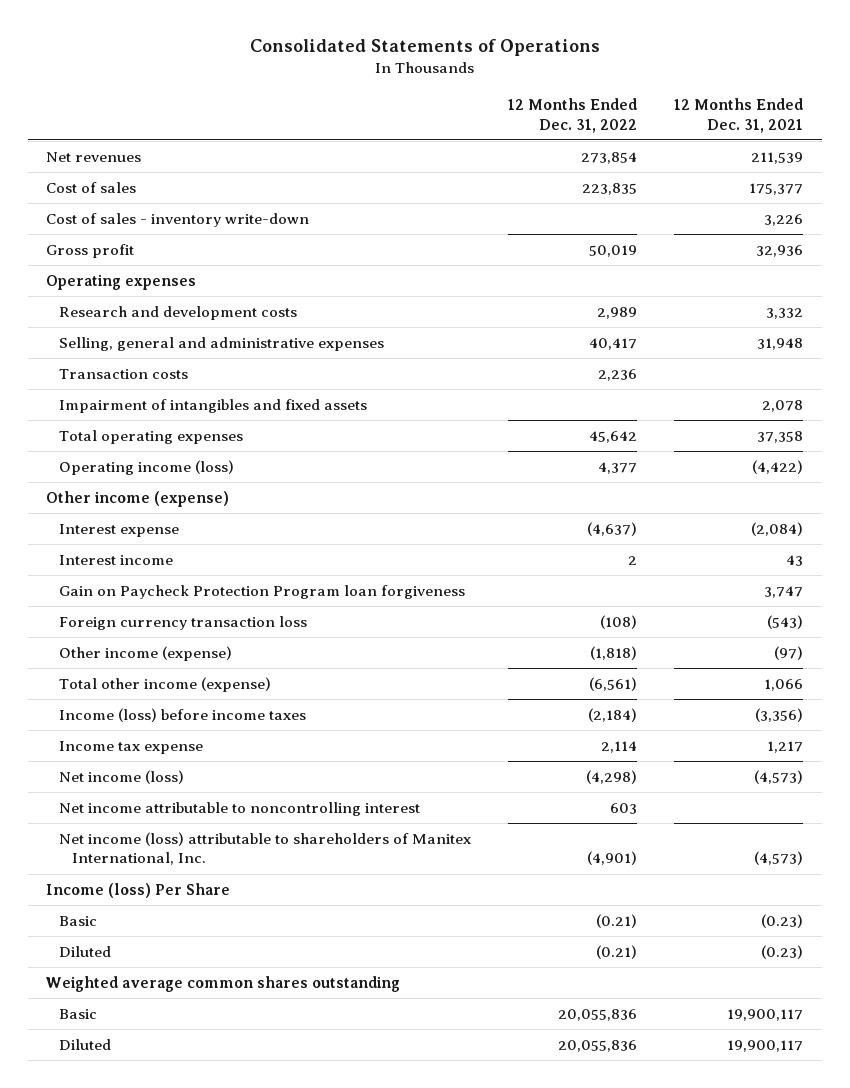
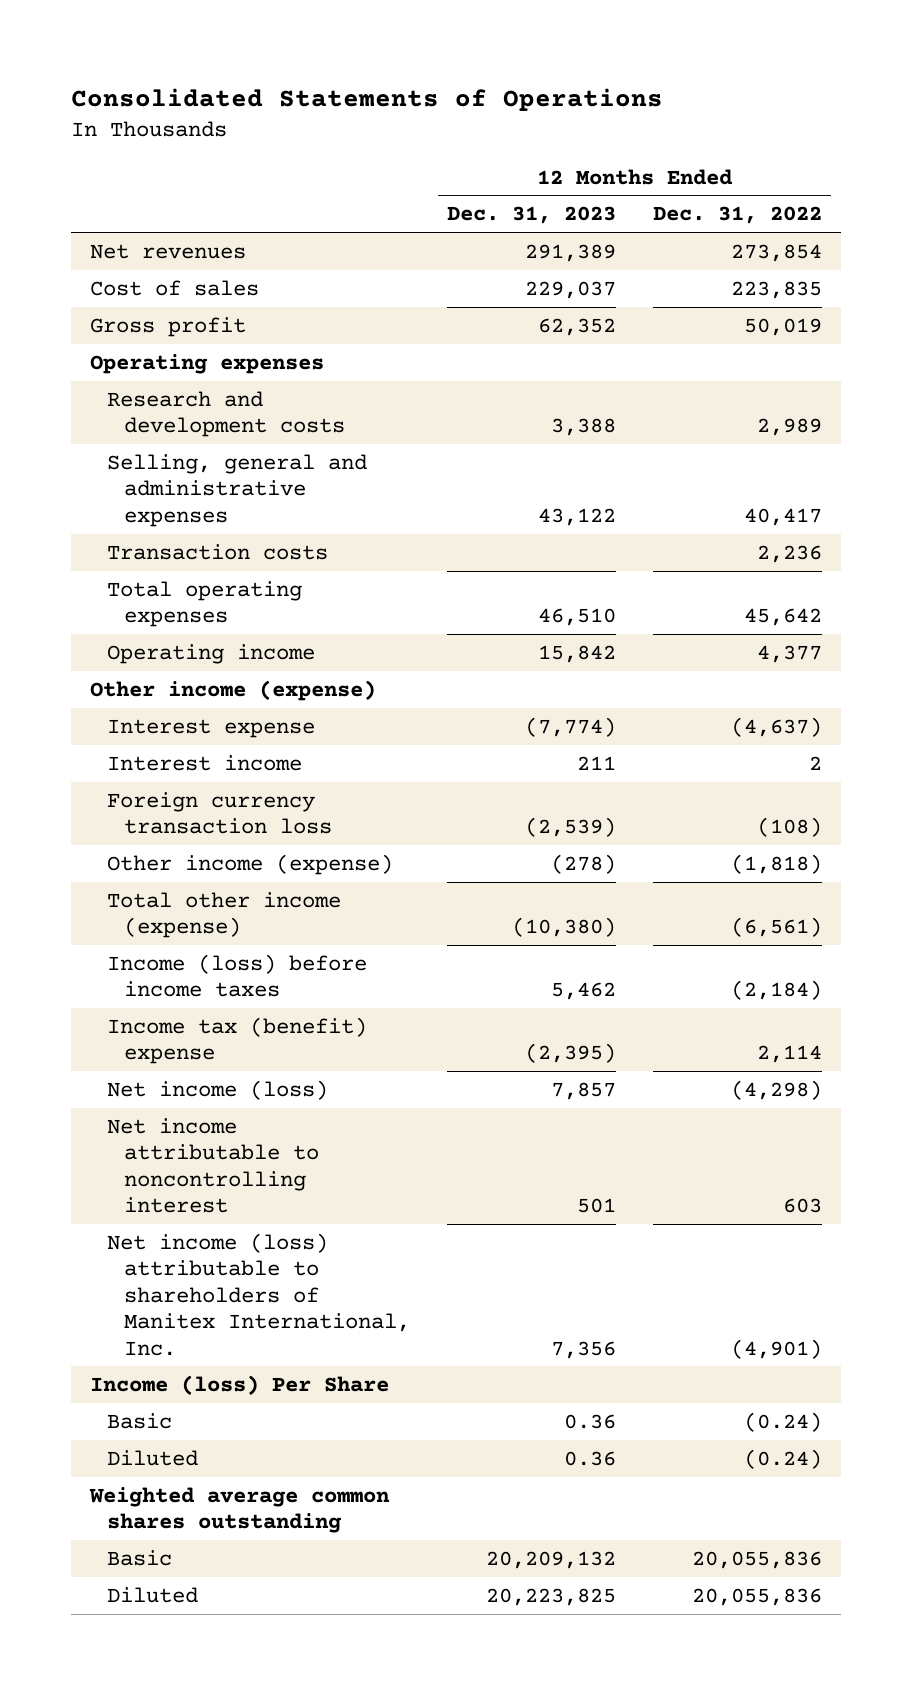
- | 12 Months Ended Dec. 31, 2022 | 12 Months Ended Dec. 31, 2021
+ | 12 Months Ended Dec. 31, 2023 | 12 Months Ended Dec. 31, 2022
- Cost of sales - inventory write-down | | 3,226
- Impairment of intangibles and fixed assets | | 2,078
- Operating income (loss) | 4,377 | (4,422)
+ Operating income | 15,842 | 4,377
- Gain on Paycheck Protection Program loan forgiveness | | 3,747
- Income tax expense | 2,114 | 1,217
+ Income tax (benefit) expense | (2,395) | 2,114
- Basic | (0.21) | (0.23)
- Diluted | (0.21) | (0.23)
+ Basic | 0.36 | (0.24)
+ Diluted | 0.36 | (0.24)

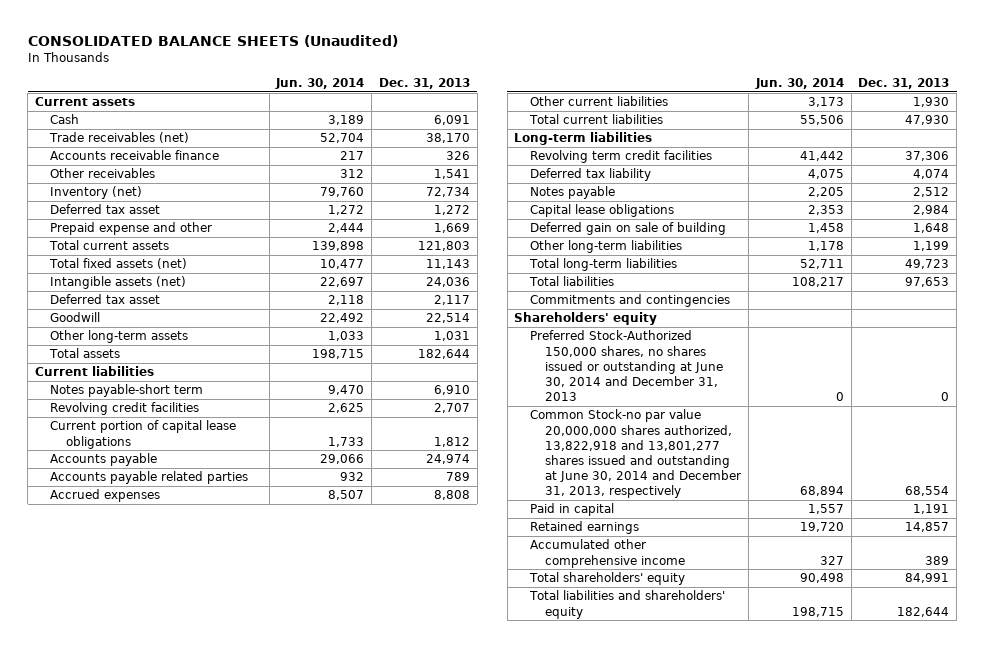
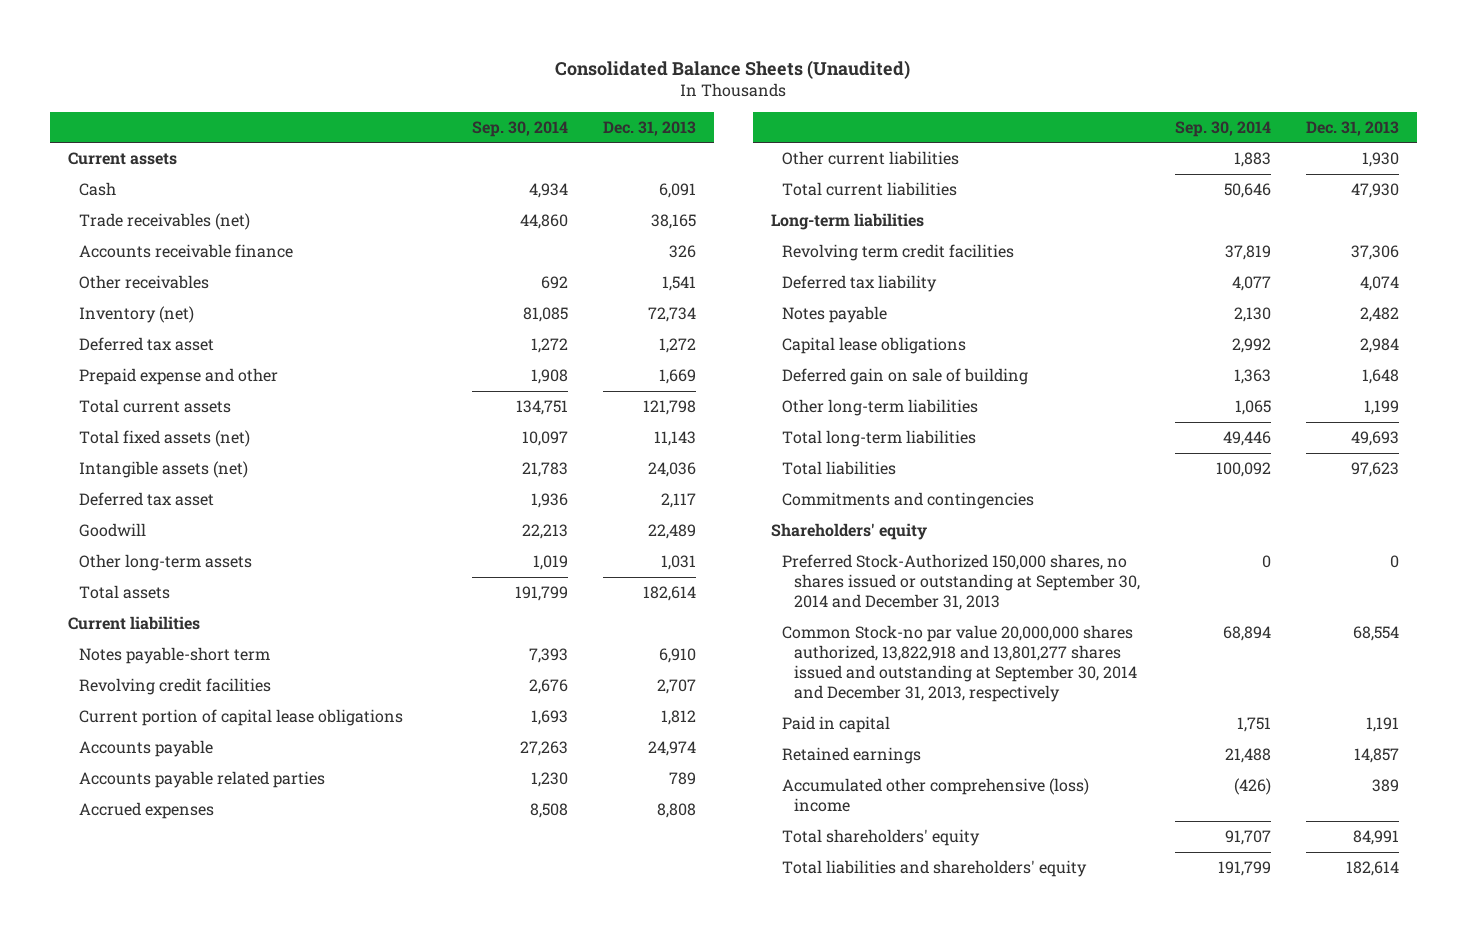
- CONSOLIDATED BALANCE SHEETS (Unaudited)
+ Consolidated Balance Sheets (Unaudited)
- | Jun. 30, 2014 | Dec. 31, 2013
+ | Sep. 30, 2014 | Dec. 31, 2013
- Trade receivables (net) | 52,704 | 38,170
+ Trade receivables (net) | 44,860 | 38,165
- Total current assets | 139,898 | 121,803
+ Total current assets | 134,751 | 121,798
- Goodwill | 22,492 | 22,514
+ Goodwill | 22,213 | 22,489
- Total assets | 198,715 | 182,644
+ Total assets | 191,799 | 182,614
- Notes payable | 2,205 | 2,512
+ Notes payable | 2,130 | 2,482
- Total long-term liabilities | 52,711 | 49,723
- Total liabilities | 108,217 | 97,653
+ Total long-term liabilities | 49,446 | 49,693
+ Total liabilities | 100,092 | 97,623
- Preferred Stock-Authorized 150,000 shares, no shares issued or outstanding at June 30, 2014 and December 31, 2013 | 0 | 0
- Common Stock-no par value 20,000,000 shares authorized, 13,822,918 and 13,801,277 shares issued and outstanding at June 30, 2014 and December 31, 2013, respectively | 68,894 | 68,554
+ Preferred Stock-Authorized 150,000 shares, no shares issued or outstanding at September 30, 2014 and December 31, 2013 | 0 | 0
+ Common Stock-no par value 20,000,000 shares authorized, 13,822,918 and 13,801,277 shares issued and outstanding at September 30, 2014 and December 31, 2013, respectively | 68,894 | 68,554
- Accumulated other comprehensive income | 327 | 389
+ Accumulated other comprehensive (loss) income | (426) | 389
- Total liabilities and shareholders' equity | 198,715 | 182,644
+ Total liabilities and shareholders' equity | 191,799 | 182,614

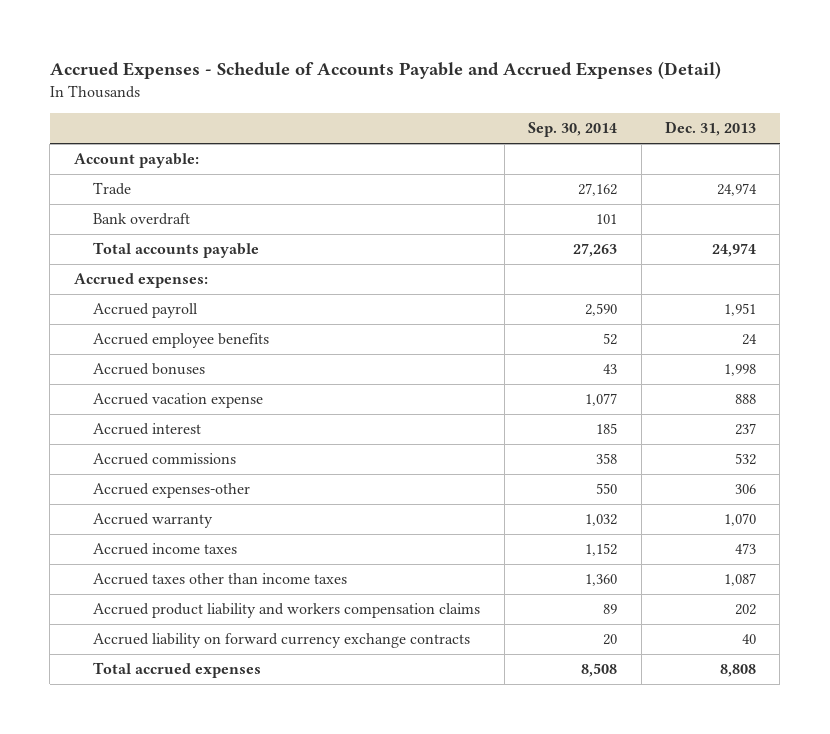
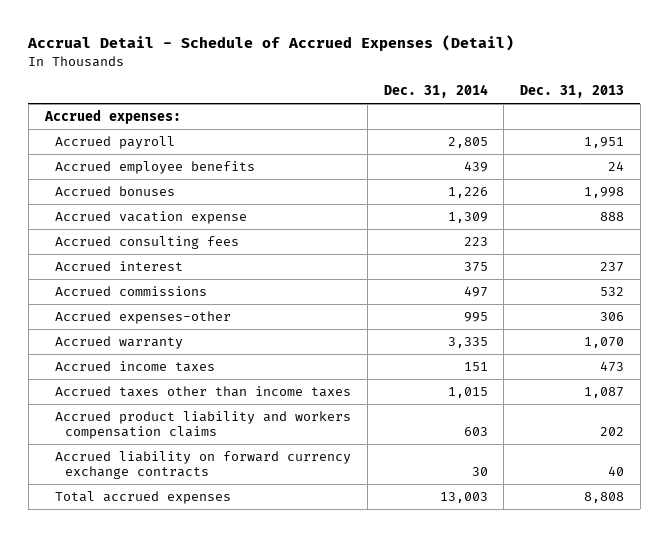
- Accrued Expenses - Schedule of Accounts Payable and Accrued Expenses (Detail)
+ Accrual Detail - Schedule of Accrued Expenses (Detail)
- | Sep. 30, 2014 | Dec. 31, 2013
+ | Dec. 31, 2014 | Dec. 31, 2013
- Account payable:
- Trade | 27,162 | 24,974
- Bank overdraft | 101 |
- Total accounts payable | 27,263 | 24,974
+ Accrued consulting fees | 223 |

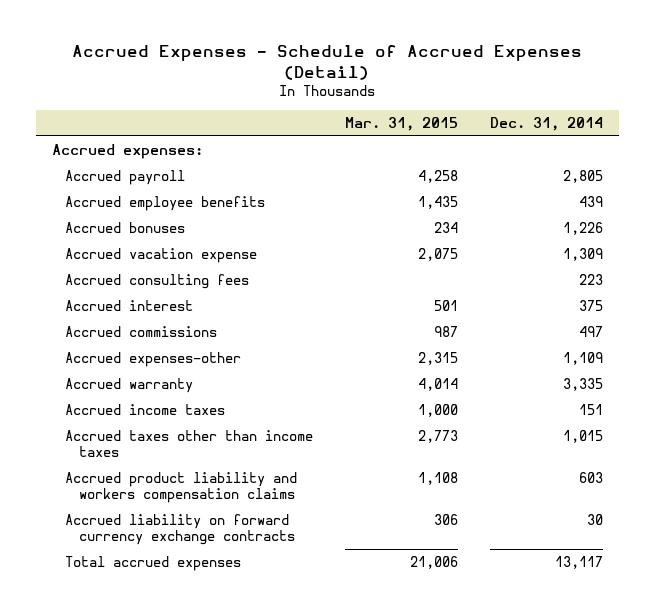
- Accrual Detail - Schedule of Accrued Expenses (Detail)
+ Accrued Expenses - Schedule of Accrued Expenses (Detail)
- | Dec. 31, 2014 | Dec. 31, 2013
+ | Mar. 31, 2015 | Dec. 31, 2014
- Accrued expenses-other | 995 | 306
+ Accrued expenses-other | 2,315 | 1,109
- Total accrued expenses | 13,003 | 8,808
+ Total accrued expenses | 21,006 | 13,117

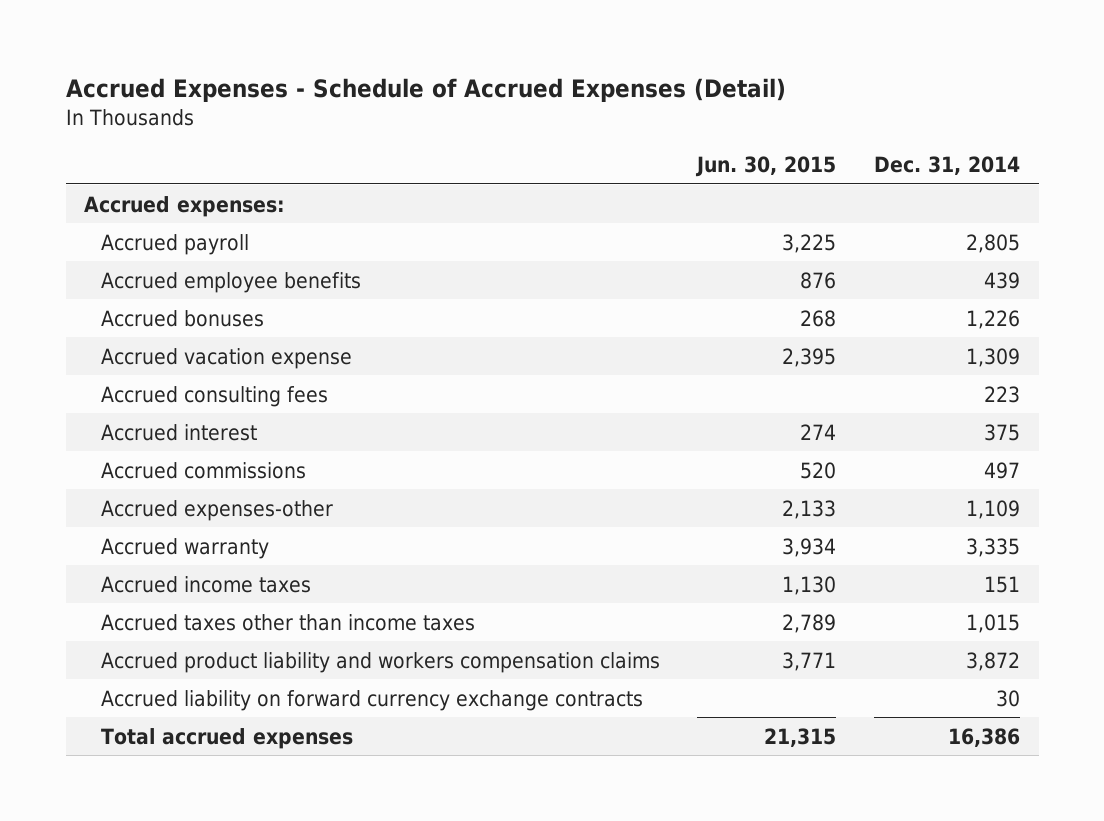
- | Mar. 31, 2015 | Dec. 31, 2014
+ | Jun. 30, 2015 | Dec. 31, 2014
- Accrued product liability and workers compensation claims | 1,108 | 603
+ Accrued product liability and workers compensation claims | 3,771 | 3,872
- Total accrued expenses | 21,006 | 13,117
+ Total accrued expenses | 21,315 | 16,386

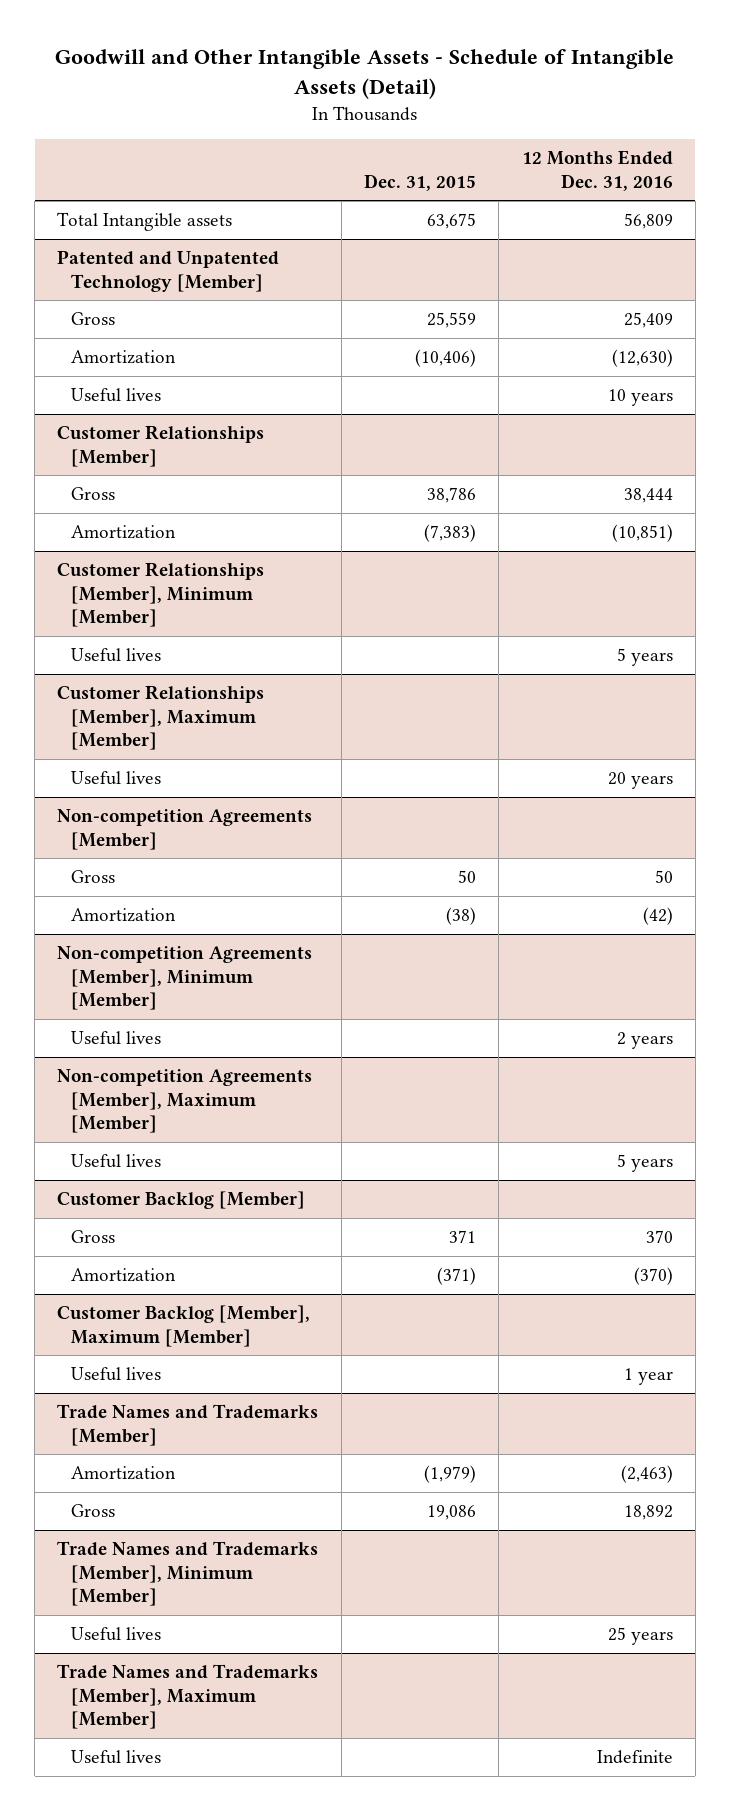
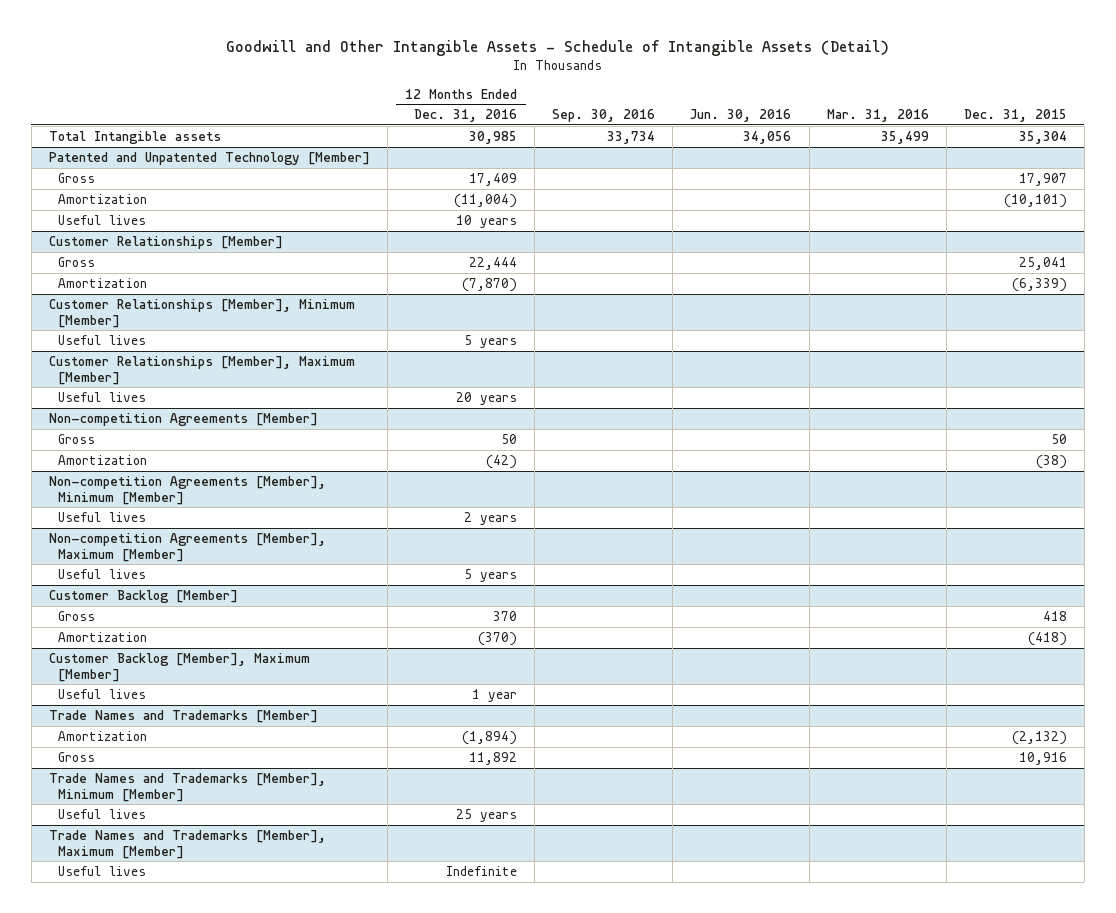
- | Dec. 31, 2015 | 12 Months Ended Dec. 31, 2016
+ | 12 Months Ended Dec. 31, 2016 | Sep. 30, 2016 | Jun. 30, 2016 | Mar. 31, 2016 | Dec. 31, 2015
- Total Intangible assets | 63,675 | 56,809
+ Total Intangible assets | 30,985 | 33,734 | 34,056 | 35,499 | 35,304
@ Patented and Unpatented Technology [Member]
- Gross | 25,559 | 25,409
- Amortization | (10,406) | (12,630)
+ Gross | 17,409 | | | | 17,907
+ Amortization | (11,004) | | | | (10,101)
@ Customer Relationships [Member]
- Gross | 38,786 | 38,444
- Amortization | (7,383) | (10,851)
+ Gross | 22,444 | | | | 25,041
+ Amortization | (7,870) | | | | (6,339)
@ Customer Backlog [Member]
- Gross | 371 | 370
- Amortization | (371) | (370)
+ Gross | 370 | | | | 418
+ Amortization | (370) | | | | (418)
@ Trade Names and Trademarks [Member]
- Amortization | (1,979) | (2,463)
- Gross | 19,086 | 18,892
+ Amortization | (1,894) | | | | (2,132)
+ Gross | 11,892 | | | | 10,916

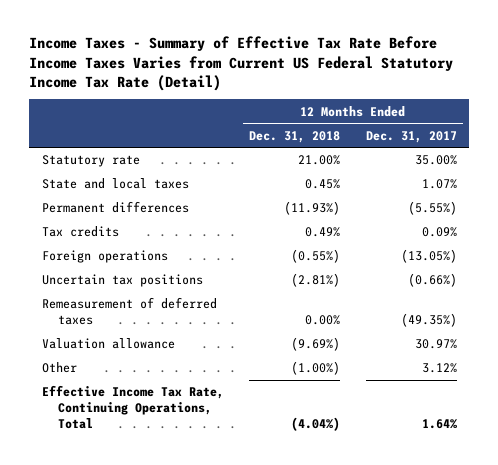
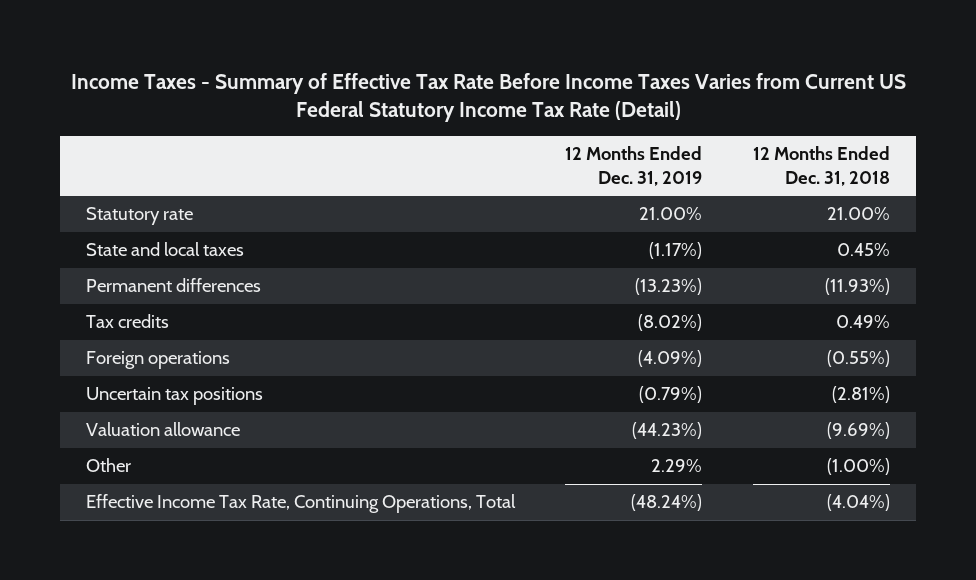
- | 12 Months Ended Dec. 31, 2018 | 12 Months Ended Dec. 31, 2017
+ | 12 Months Ended Dec. 31, 2019 | 12 Months Ended Dec. 31, 2018
- Remeasurement of deferred taxes | 0.00% | (49.35%)

